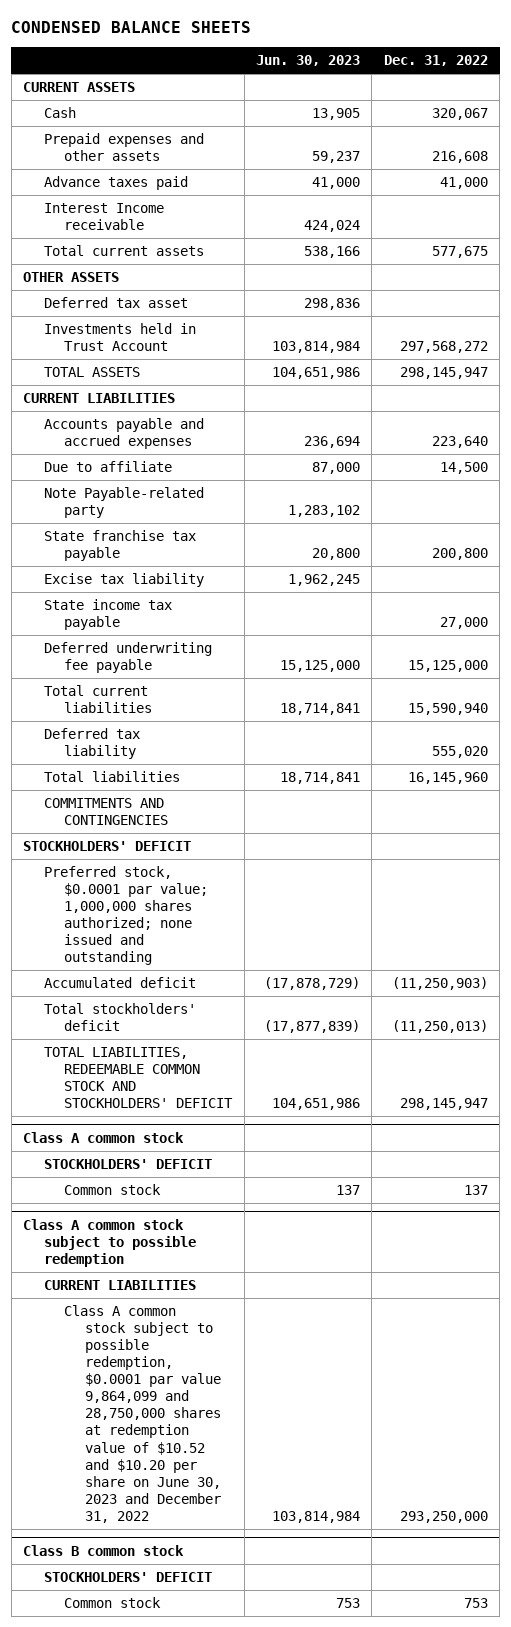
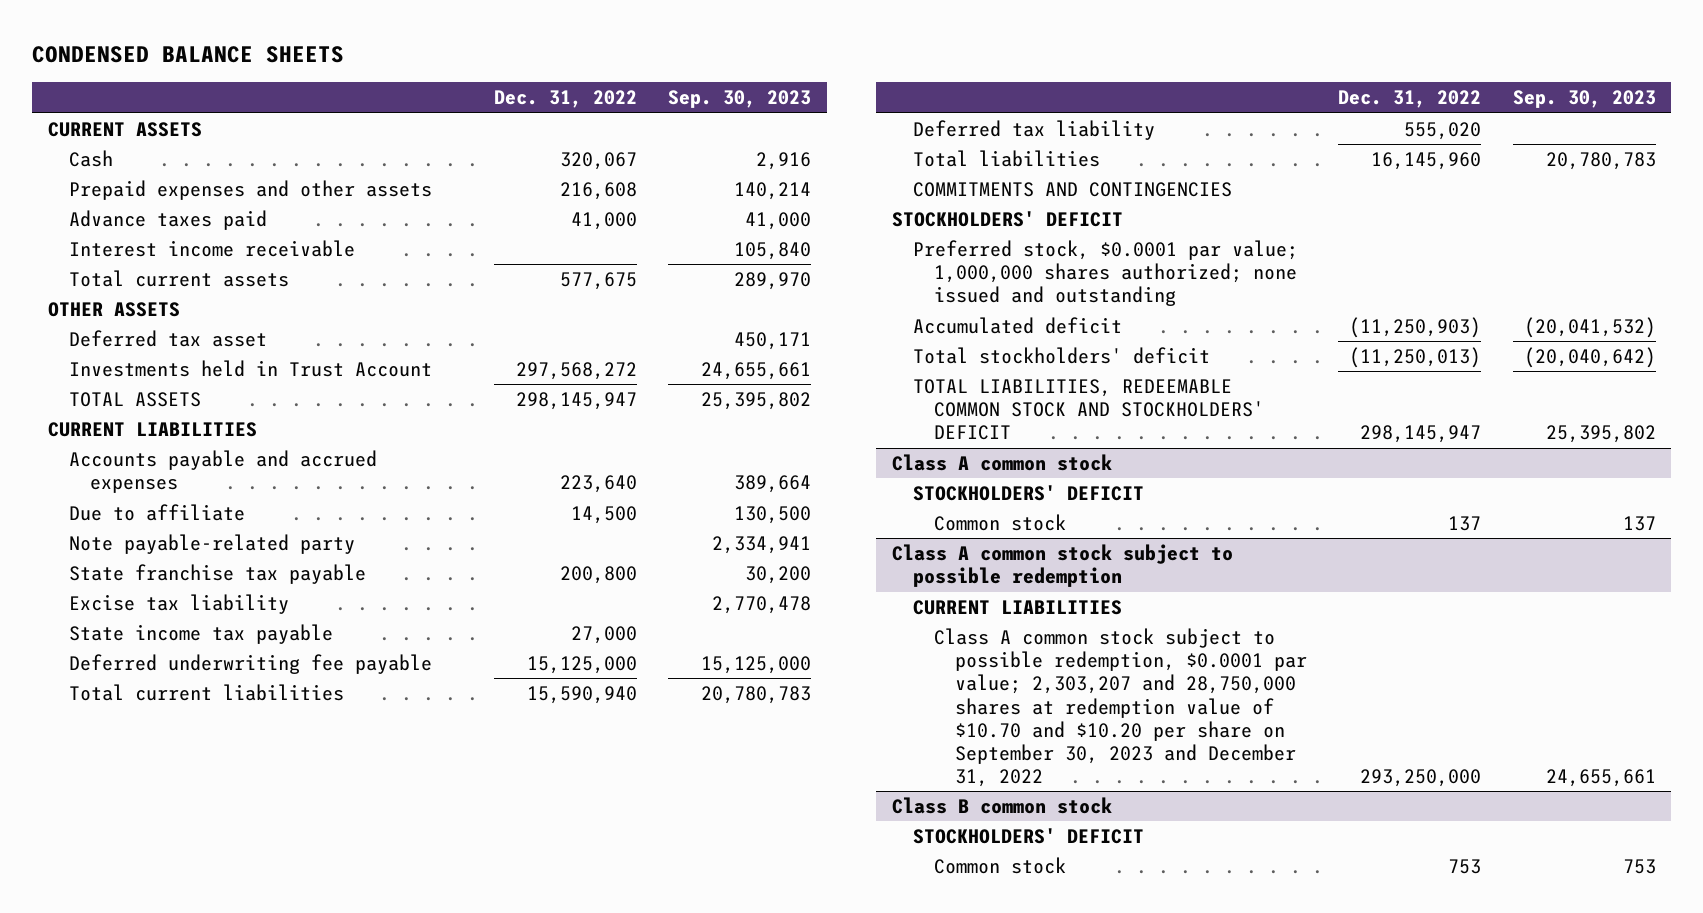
- | Jun. 30, 2023 | Dec. 31, 2022
+ | Dec. 31, 2022 | Sep. 30, 2023
- Interest Income receivable | 424,024 |
+ Interest income receivable | | 105,840
- Note Payable-related party | 1,283,102 |
+ Note payable-related party | | 2,334,941
@ Class A common stock subject to possible redemption
- Class A common stock subject to possible redemption, $0.0001 par value 9,864,099 and 28,750,000 shares at redemption value of $10.52 and $10.20 per share on June 30, 2023 and December 31, 2022 | 103,814,984 | 293,250,000
+ Class A common stock subject to possible redemption, $0.0001 par value; 2,303,207 and 28,750,000 shares at redemption value of $10.70 and $10.20 per share on September 30, 2023 and December 31, 2022 | 293,250,000 | 24,655,661

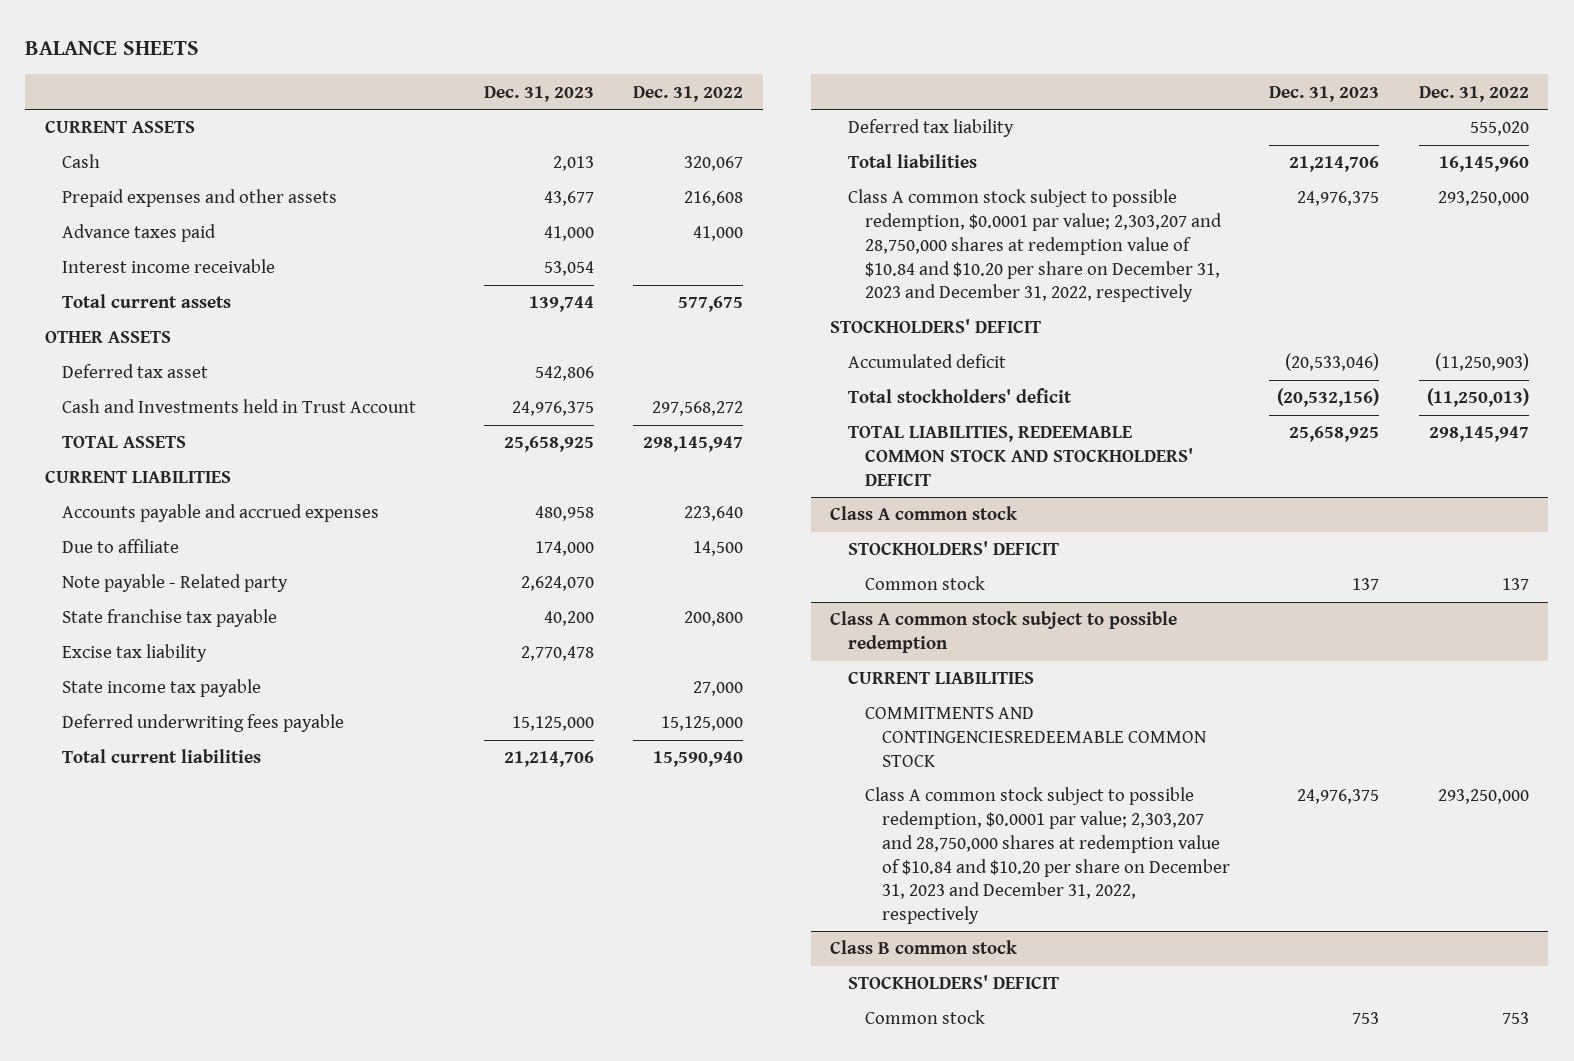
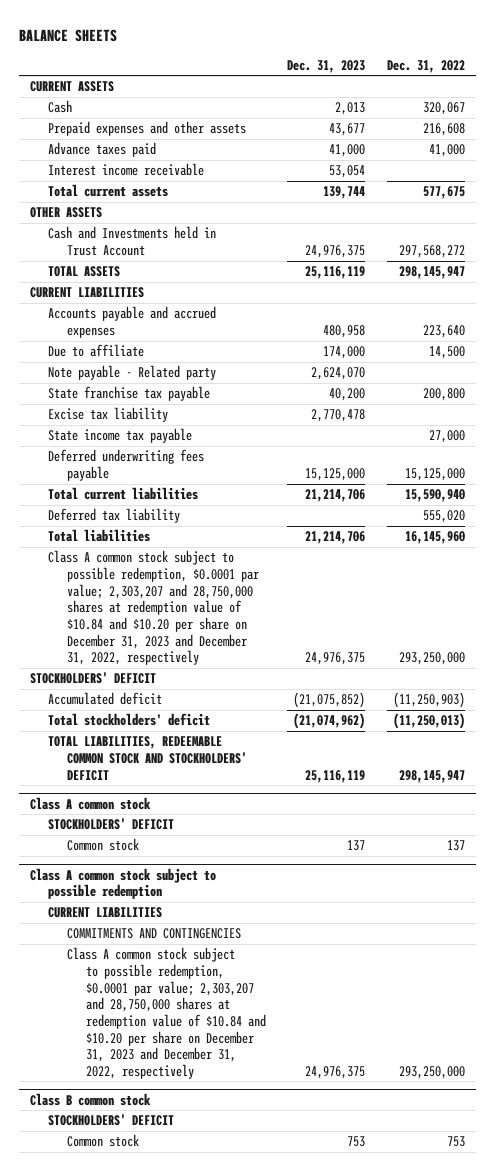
- Deferred tax asset | 542,806 |
- TOTAL ASSETS | 25,658,925 | 298,145,947
+ TOTAL ASSETS | 25,116,119 | 298,145,947
- Accumulated deficit | (20,533,046) | (11,250,903)
- Total stockholders' deficit | (20,532,156) | (11,250,013)
- TOTAL LIABILITIES, REDEEMABLE COMMON STOCK AND STOCKHOLDERS' DEFICIT | 25,658,925 | 298,145,947
+ Accumulated deficit | (21,075,852) | (11,250,903)
+ Total stockholders' deficit | (21,074,962) | (11,250,013)
+ TOTAL LIABILITIES, REDEEMABLE COMMON STOCK AND STOCKHOLDERS' DEFICIT | 25,116,119 | 298,145,947
@ Class A common stock subject to possible redemption
- COMMITMENTS AND CONTINGENCIESREDEEMABLE COMMON STOCK
+ COMMITMENTS AND CONTINGENCIES

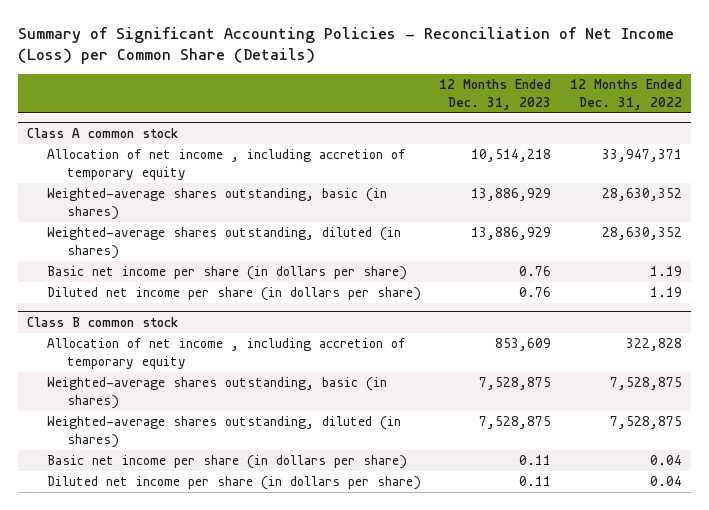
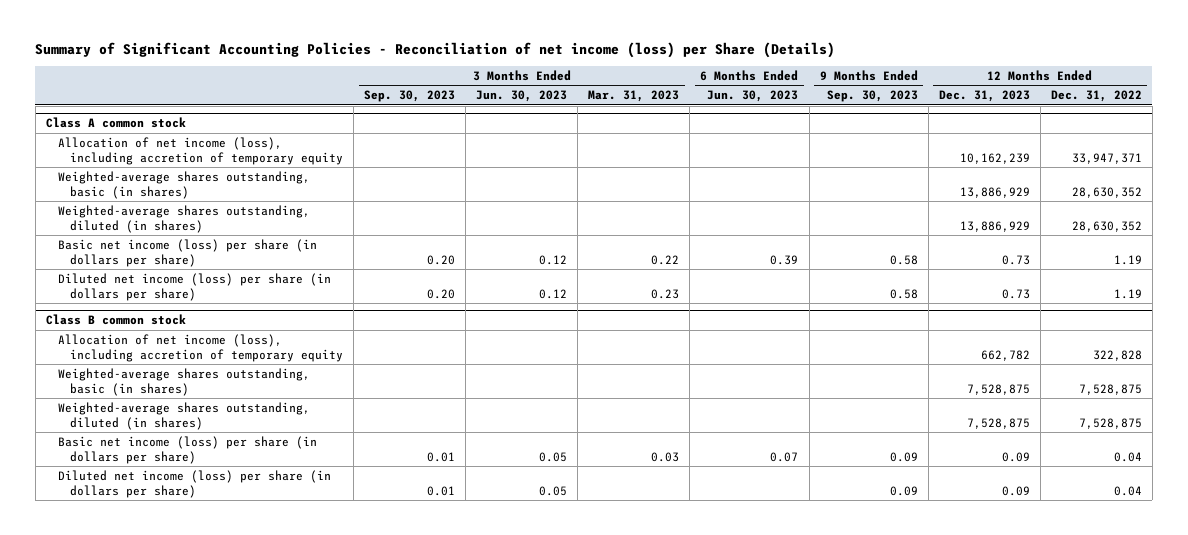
- Summary of Significant Accounting Policies - Reconciliation of Net Income (Loss) per Common Share (Details)
+ Summary of Significant Accounting Policies - Reconciliation of net income (loss) per Share (Details)
- | 12 Months Ended Dec. 31, 2023 | 12 Months Ended Dec. 31, 2022
+ | 3 Months Ended Sep. 30, 2023 | 3 Months Ended Jun. 30, 2023 | 3 Months Ended Mar. 31, 2023 | 6 Months Ended Jun. 30, 2023 | 9 Months Ended Sep. 30, 2023 | 12 Months Ended Dec. 31, 2023 | 12 Months Ended Dec. 31, 2022
@ Class A common stock
- Allocation of net income , including accretion of temporary equity | 10,514,218 | 33,947,371
+ Allocation of net income (loss), including accretion of temporary equity | | | | | | 10,162,239 | 33,947,371
- Basic net income per share (in dollars per share) | 0.76 | 1.19
- Diluted net income per share (in dollars per share) | 0.76 | 1.19
+ Basic net income (loss) per share (in dollars per share) | 0.20 | 0.12 | 0.22 | 0.39 | 0.58 | 0.73 | 1.19
+ Diluted net income (loss) per share (in dollars per share) | 0.20 | 0.12 | 0.23 | | 0.58 | 0.73 | 1.19
@ Class B common stock
- Allocation of net income , including accretion of temporary equity | 853,609 | 322,828
+ Allocation of net income (loss), including accretion of temporary equity | | | | | | 662,782 | 322,828
- Basic net income per share (in dollars per share) | 0.11 | 0.04
- Diluted net income per share (in dollars per share) | 0.11 | 0.04
+ Basic net income (loss) per share (in dollars per share) | 0.01 | 0.05 | 0.03 | 0.07 | 0.09 | 0.09 | 0.04
+ Diluted net income (loss) per share (in dollars per share) | 0.01 | 0.05 | | | 0.09 | 0.09 | 0.04

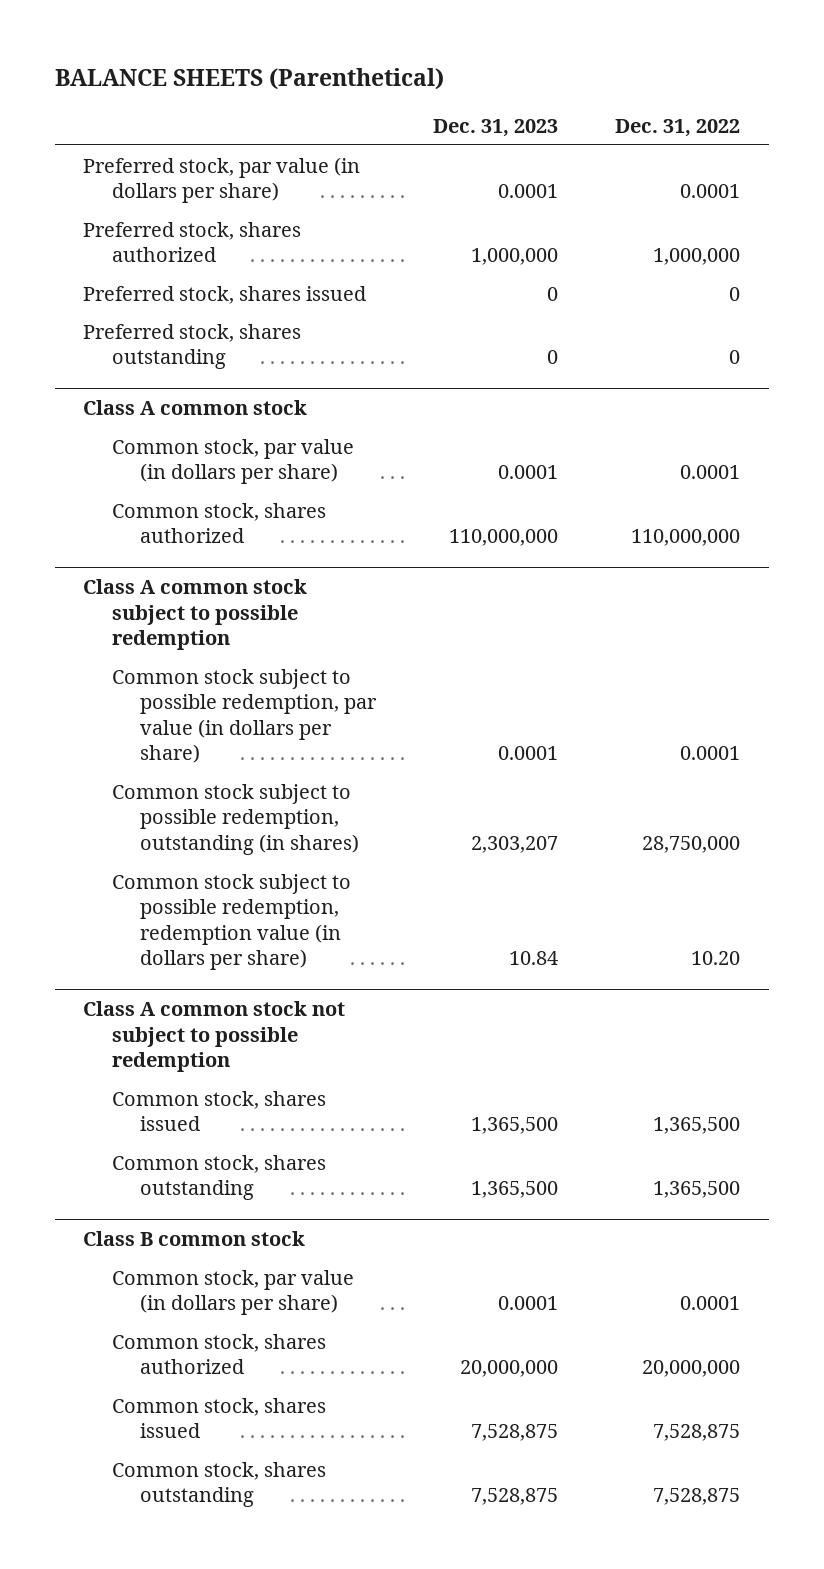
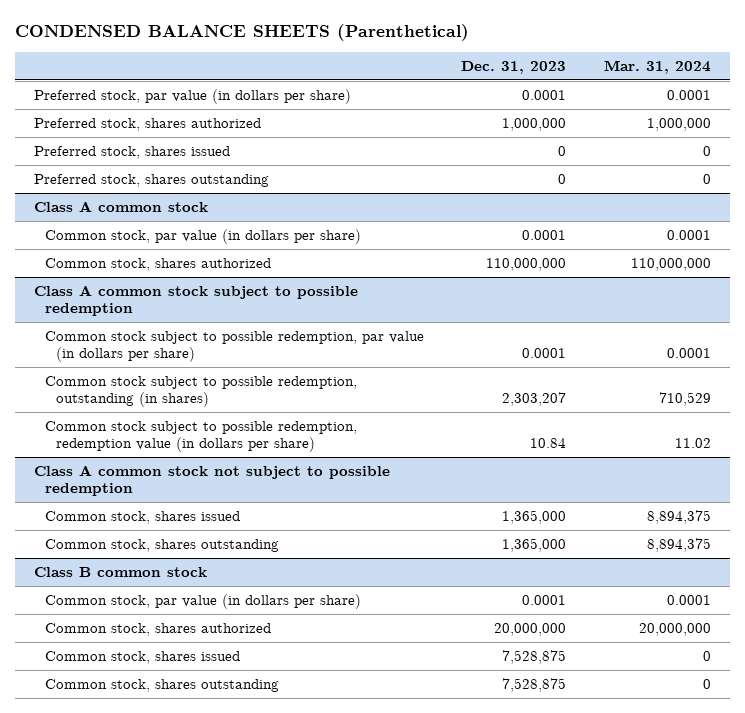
- BALANCE SHEETS (Parenthetical)
+ CONDENSED BALANCE SHEETS (Parenthetical)
- | Dec. 31, 2023 | Dec. 31, 2022
+ | Dec. 31, 2023 | Mar. 31, 2024
@ Class A common stock not subject to possible redemption
- Common stock, shares issued | 1,365,500 | 1,365,500
- Common stock, shares outstanding | 1,365,500 | 1,365,500
+ Common stock, shares issued | 1,365,000 | 8,894,375
+ Common stock, shares outstanding | 1,365,000 | 8,894,375

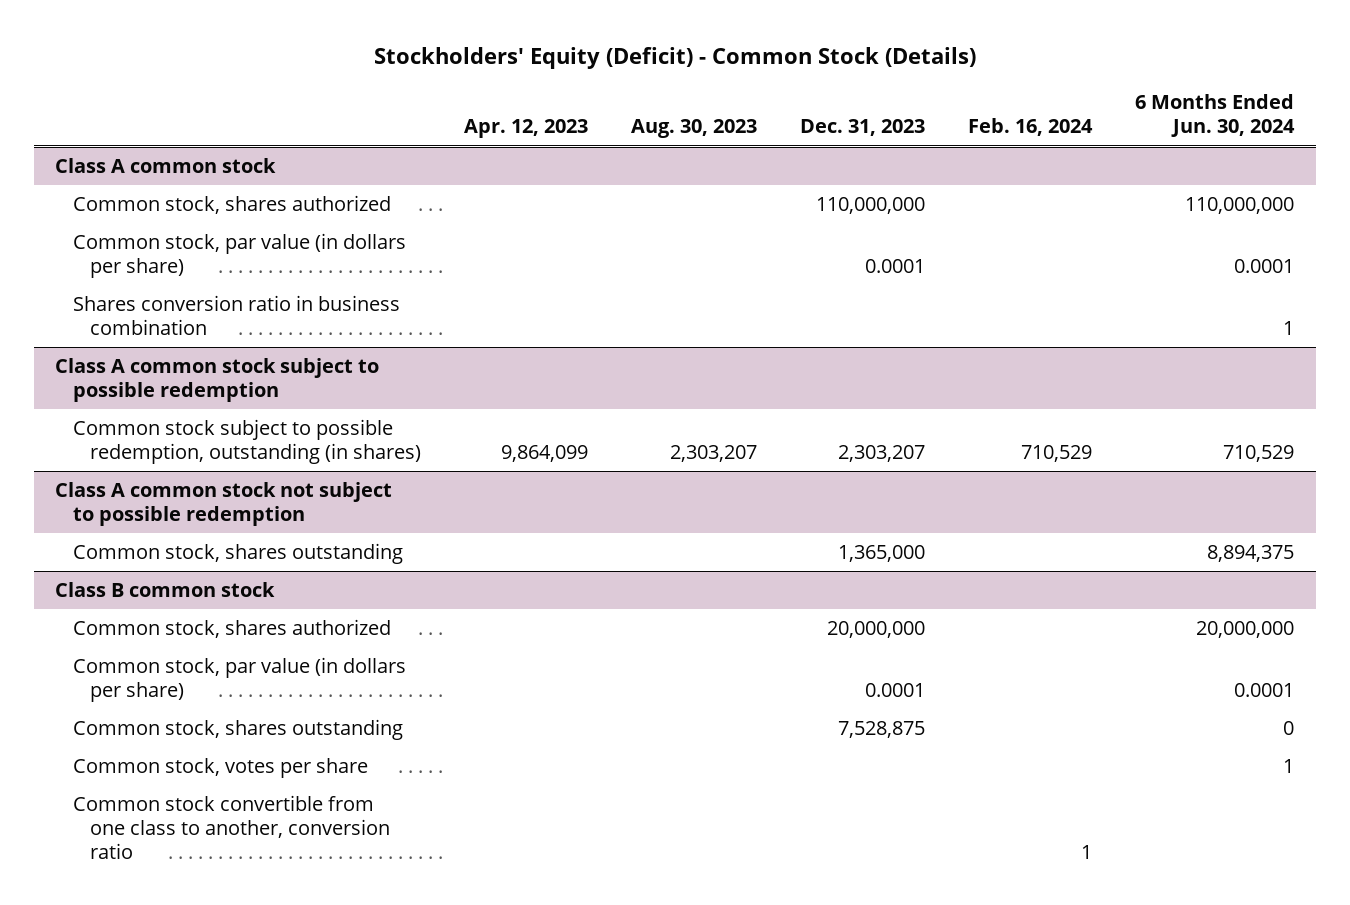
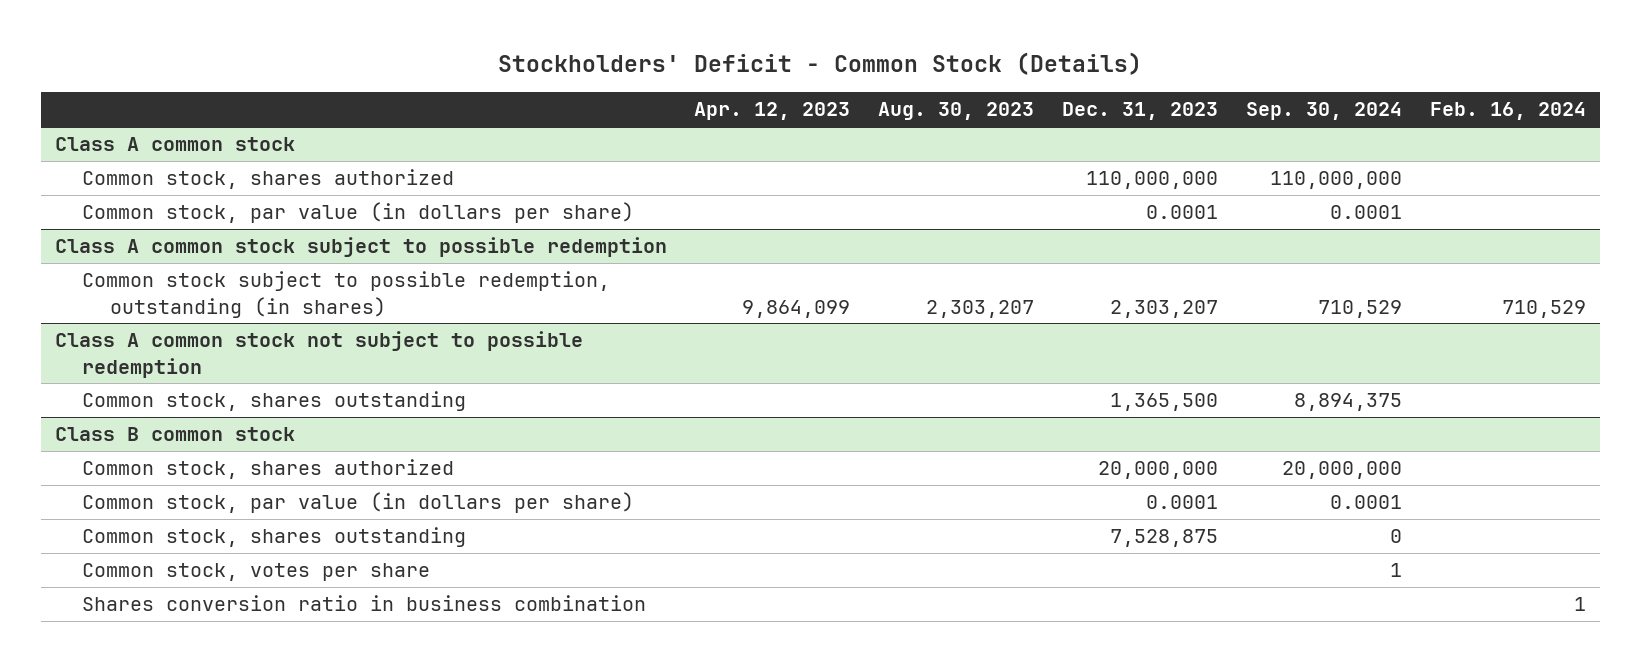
- Stockholders' Equity (Deficit) - Common Stock (Details)
+ Stockholders' Deficit - Common Stock (Details)
- | Apr. 12, 2023 | Aug. 30, 2023 | Dec. 31, 2023 | Feb. 16, 2024 | 6 Months Ended Jun. 30, 2024
+ | Apr. 12, 2023 | Aug. 30, 2023 | Dec. 31, 2023 | Sep. 30, 2024 | Feb. 16, 2024
@ Class A common stock
- Shares conversion ratio in business combination | | | | | 1
@ Class A common stock not subject to possible redemption
- Common stock, shares outstanding | | | 1,365,000 | | 8,894,375
+ Common stock, shares outstanding | | | 1,365,500 | 8,894,375 |
@ Class B common stock
- Common stock convertible from one class to another, conversion ratio | | | | 1 |
+ Shares conversion ratio in business combination | | | | | 1

